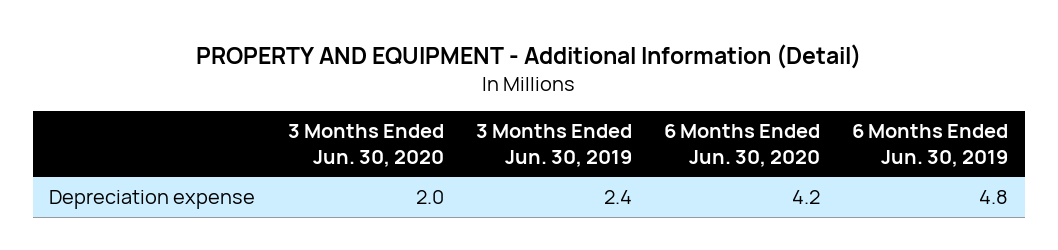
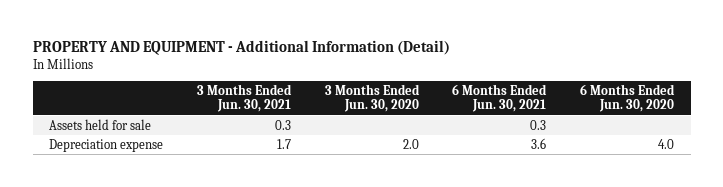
- | 3 Months Ended Jun. 30, 2020 | 3 Months Ended Jun. 30, 2019 | 6 Months Ended Jun. 30, 2020 | 6 Months Ended Jun. 30, 2019
+ | 3 Months Ended Jun. 30, 2021 | 3 Months Ended Jun. 30, 2020 | 6 Months Ended Jun. 30, 2021 | 6 Months Ended Jun. 30, 2020
- Depreciation expense | 2.0 | 2.4 | 4.2 | 4.8
+ Assets held for sale | 0.3 | | 0.3 |
+ Depreciation expense | 1.7 | 2.0 | 3.6 | 4.0

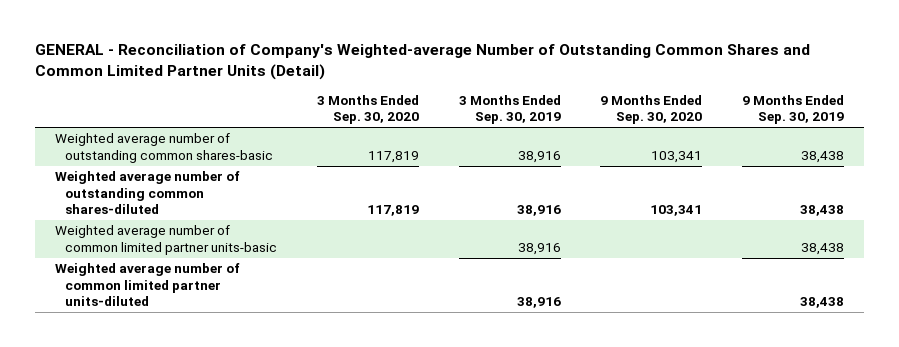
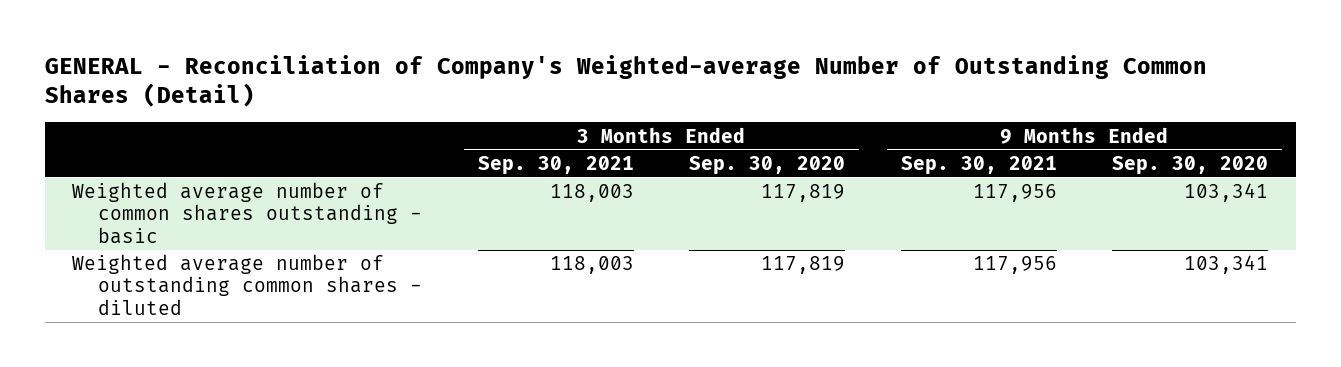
- GENERAL - Reconciliation of Company's Weighted-average Number of Outstanding Common Shares and Common Limited Partner Units (Detail)
+ GENERAL - Reconciliation of Company's Weighted-average Number of Outstanding Common Shares (Detail)
- | 3 Months Ended Sep. 30, 2020 | 3 Months Ended Sep. 30, 2019 | 9 Months Ended Sep. 30, 2020 | 9 Months Ended Sep. 30, 2019
+ | 3 Months Ended Sep. 30, 2021 | 3 Months Ended Sep. 30, 2020 | 9 Months Ended Sep. 30, 2021 | 9 Months Ended Sep. 30, 2020
- Weighted average number of outstanding common shares-basic | 117,819 | 38,916 | 103,341 | 38,438
- Weighted average number of outstanding common shares-diluted | 117,819 | 38,916 | 103,341 | 38,438
- Weighted average number of common limited partner units-basic | | 38,916 | | 38,438
- Weighted average number of common limited partner units-diluted | | 38,916 | | 38,438
+ Weighted average number of common shares outstanding - basic | 118,003 | 117,819 | 117,956 | 103,341
+ Weighted average number of outstanding common shares - diluted | 118,003 | 117,819 | 117,956 | 103,341

